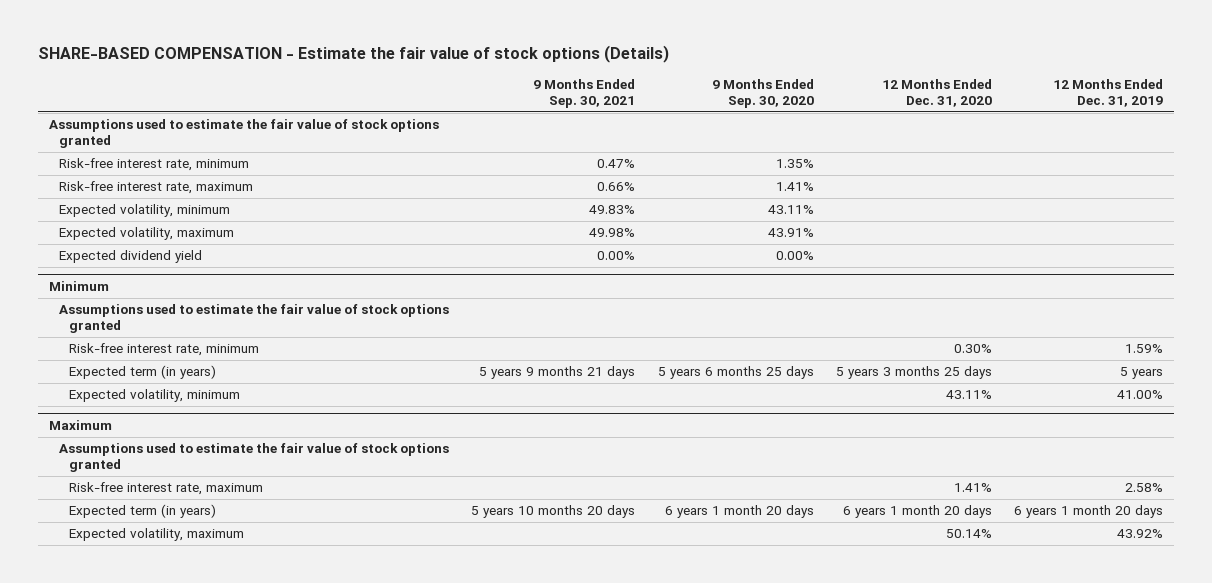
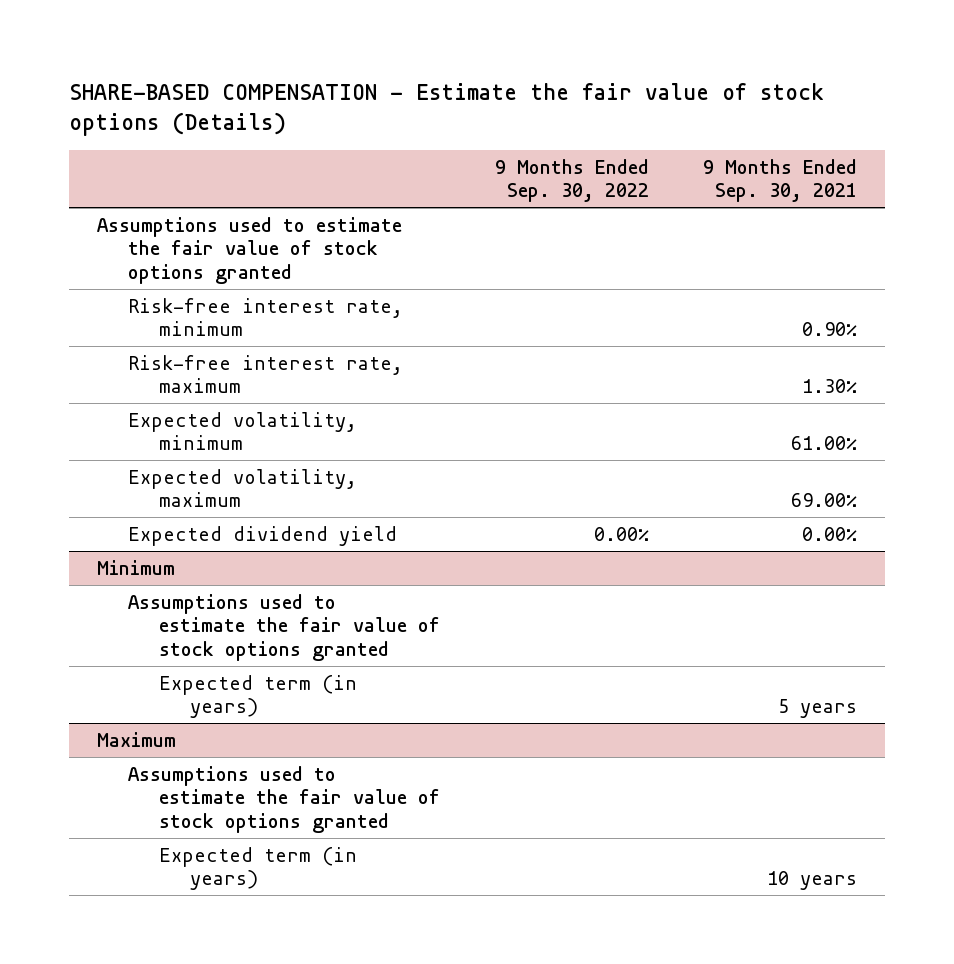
- | 9 Months Ended Sep. 30, 2021 | 9 Months Ended Sep. 30, 2020 | 12 Months Ended Dec. 31, 2020 | 12 Months Ended Dec. 31, 2019
+ | 9 Months Ended Sep. 30, 2022 | 9 Months Ended Sep. 30, 2021
- Risk-free interest rate, minimum | 0.47% | 1.35% | |
- Risk-free interest rate, maximum | 0.66% | 1.41% | |
- Expected volatility, minimum | 49.83% | 43.11% | |
- Expected volatility, maximum | 49.98% | 43.91% | |
+ Risk-free interest rate, minimum | | 0.90%
+ Risk-free interest rate, maximum | | 1.30%
+ Expected volatility, minimum | | 61.00%
+ Expected volatility, maximum | | 69.00%
@ Minimum
- Risk-free interest rate, minimum | | | 0.30% | 1.59%
- Expected term (in years) | 5 years 9 months 21 days | 5 years 6 months 25 days | 5 years 3 months 25 days | 5 years
- Expected volatility, minimum | | | 43.11% | 41.00%
+ Expected term (in years) | | 5 years
@ Maximum
- Risk-free interest rate, maximum | | | 1.41% | 2.58%
- Expected term (in years) | 5 years 10 months 20 days | 6 years 1 month 20 days | 6 years 1 month 20 days | 6 years 1 month 20 days
- Expected volatility, maximum | | | 50.14% | 43.92%
+ Expected term (in years) | | 10 years

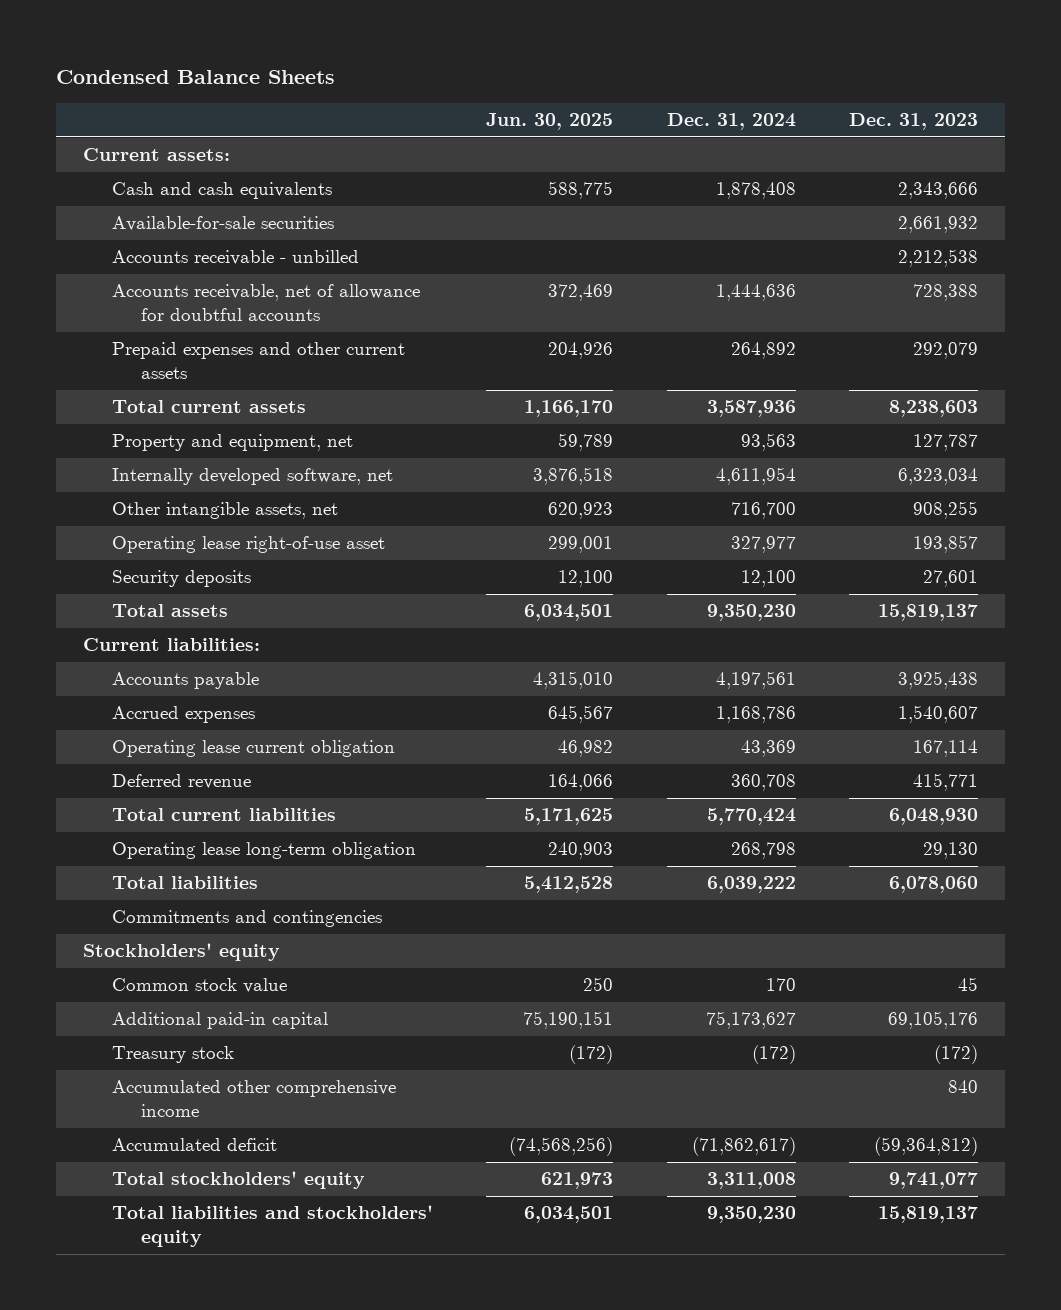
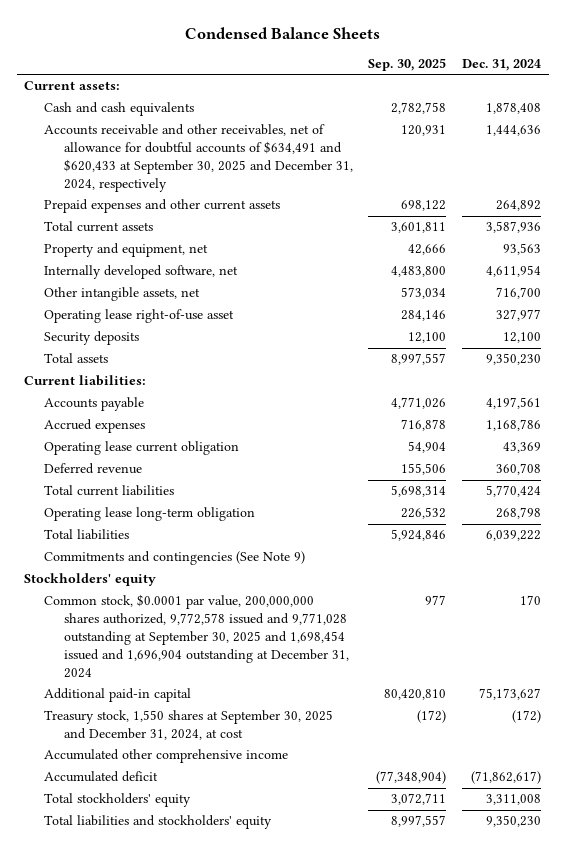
- | Jun. 30, 2025 | Dec. 31, 2024 | Dec. 31, 2023
+ | Sep. 30, 2025 | Dec. 31, 2024
- Available-for-sale securities | | | 2,661,932
- Accounts receivable - unbilled | | | 2,212,538
- Accounts receivable, net of allowance for doubtful accounts | 372,469 | 1,444,636 | 728,388
+ Accounts receivable and other receivables, net of allowance for doubtful accounts of $634,491 and $620,433 at September 30, 2025 and December 31, 2024, respectively | 120,931 | 1,444,636
- Commitments and contingencies
+ Commitments and contingencies (See Note 9)
- Common stock value | 250 | 170 | 45
+ Common stock, $0.0001 par value, 200,000,000 shares authorized, 9,772,578 issued and 9,771,028 outstanding at September 30, 2025 and 1,698,454 issued and 1,696,904 outstanding at December 31, 2024 | 977 | 170
- Treasury stock | (172) | (172) | (172)
+ Treasury stock, 1,550 shares at September 30, 2025 and December 31, 2024, at cost | (172) | (172)

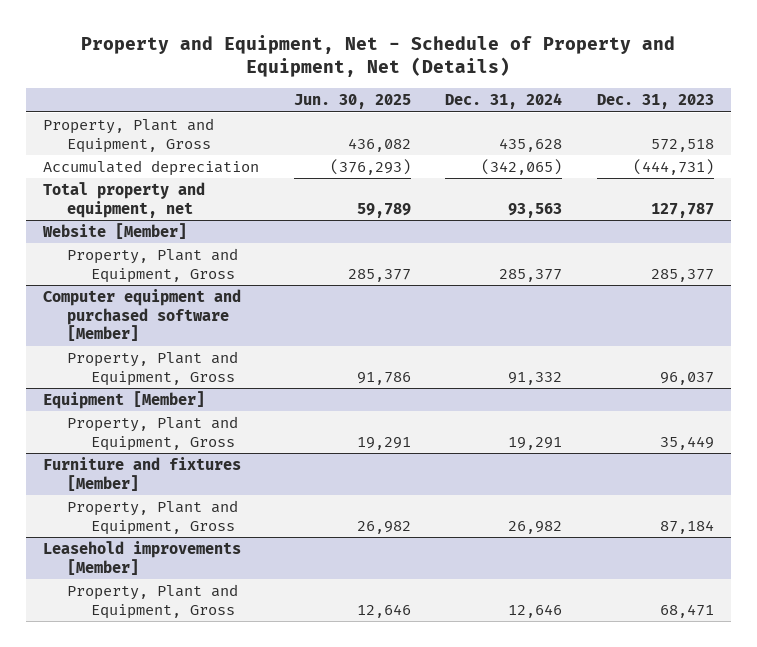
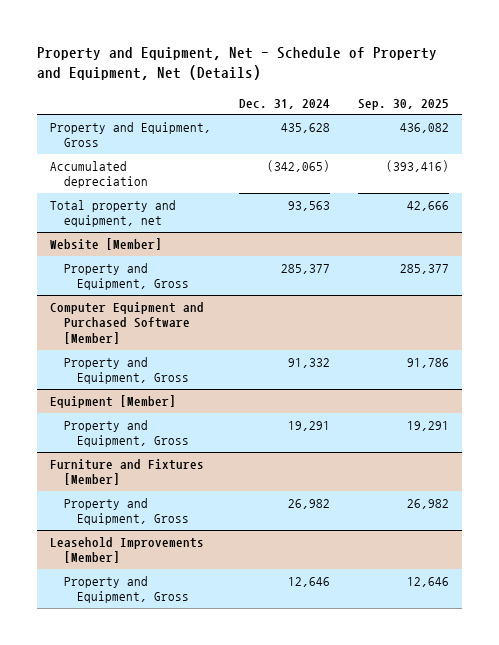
- | Jun. 30, 2025 | Dec. 31, 2024 | Dec. 31, 2023
+ | Dec. 31, 2024 | Sep. 30, 2025
- Property, Plant and Equipment, Gross | 436,082 | 435,628 | 572,518
+ Property and Equipment, Gross | 435,628 | 436,082
@ Website [Member]
- Property, Plant and Equipment, Gross | 285,377 | 285,377 | 285,377
- Computer equipment and purchased software [Member]
- Property, Plant and Equipment, Gross | 91,786 | 91,332 | 96,037
@ Website [Member]
+ Property and Equipment, Gross | 285,377 | 285,377
+ Computer Equipment and Purchased Software [Member]
+ Property and Equipment, Gross | 91,332 | 91,786
@ Equipment [Member]
- Property, Plant and Equipment, Gross | 19,291 | 19,291 | 35,449
- Furniture and fixtures [Member]
- Property, Plant and Equipment, Gross | 26,982 | 26,982 | 87,184
- Leasehold improvements [Member]
- Property, Plant and Equipment, Gross | 12,646 | 12,646 | 68,471
@ Equipment [Member]
+ Property and Equipment, Gross | 19,291 | 19,291
+ Furniture and Fixtures [Member]
+ Property and Equipment, Gross | 26,982 | 26,982
+ Leasehold Improvements [Member]
+ Property and Equipment, Gross | 12,646 | 12,646

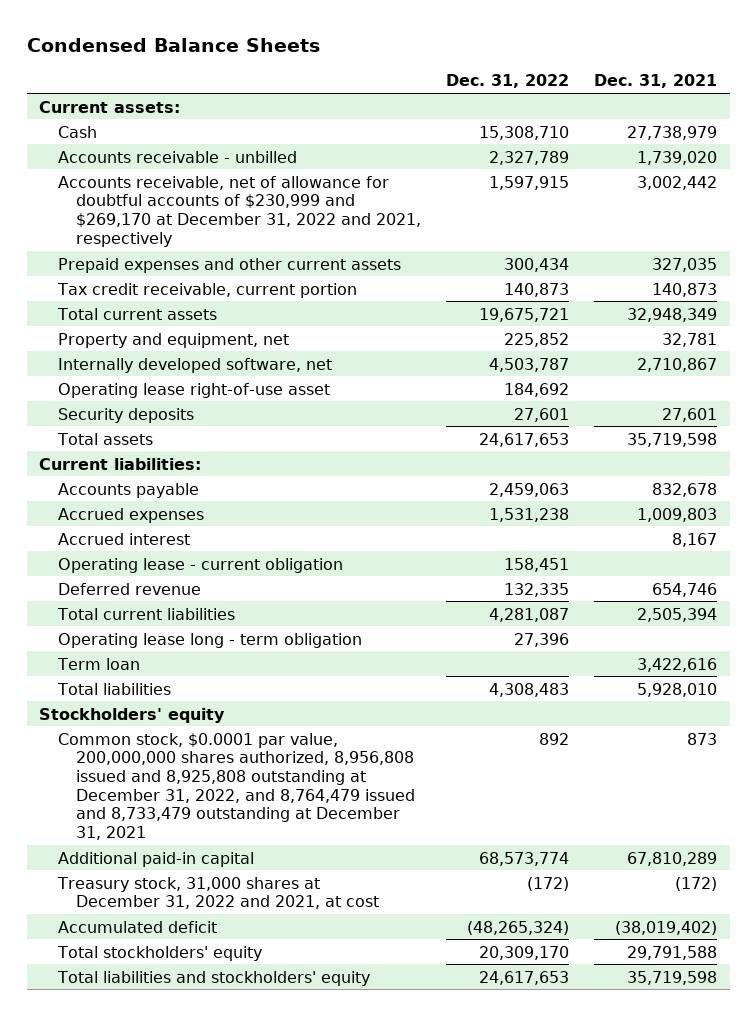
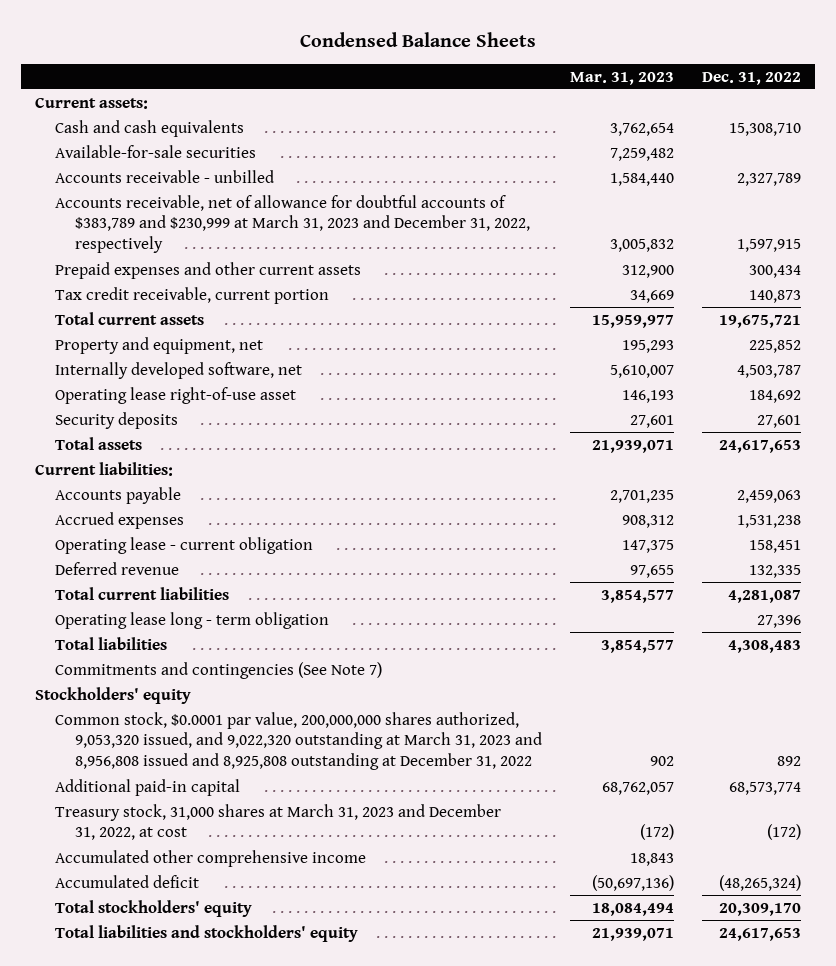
- | Dec. 31, 2022 | Dec. 31, 2021
+ | Mar. 31, 2023 | Dec. 31, 2022
- Cash | 15,308,710 | 27,738,979
+ Cash and cash equivalents | 3,762,654 | 15,308,710
+ Available-for-sale securities | 7,259,482 |
- Accounts receivable, net of allowance for doubtful accounts of $230,999 and $269,170 at December 31, 2022 and 2021, respectively | 1,597,915 | 3,002,442
+ Accounts receivable, net of allowance for doubtful accounts of $383,789 and $230,999 at March 31, 2023 and December 31, 2022, respectively | 3,005,832 | 1,597,915
- Accrued interest | | 8,167
- Term loan | | 3,422,616
+ Commitments and contingencies (See Note 7)
- Common stock, $0.0001 par value, 200,000,000 shares authorized, 8,956,808 issued and 8,925,808 outstanding at December 31, 2022, and 8,764,479 issued and 8,733,479 outstanding at December 31, 2021 | 892 | 873
+ Common stock, $0.0001 par value, 200,000,000 shares authorized, 9,053,320 issued, and 9,022,320 outstanding at March 31, 2023 and 8,956,808 issued and 8,925,808 outstanding at December 31, 2022 | 902 | 892
- Treasury stock, 31,000 shares at December 31, 2022 and 2021, at cost | (172) | (172)
+ Treasury stock, 31,000 shares at March 31, 2023 and December 31, 2022, at cost | (172) | (172)
+ Accumulated other comprehensive income | 18,843 |

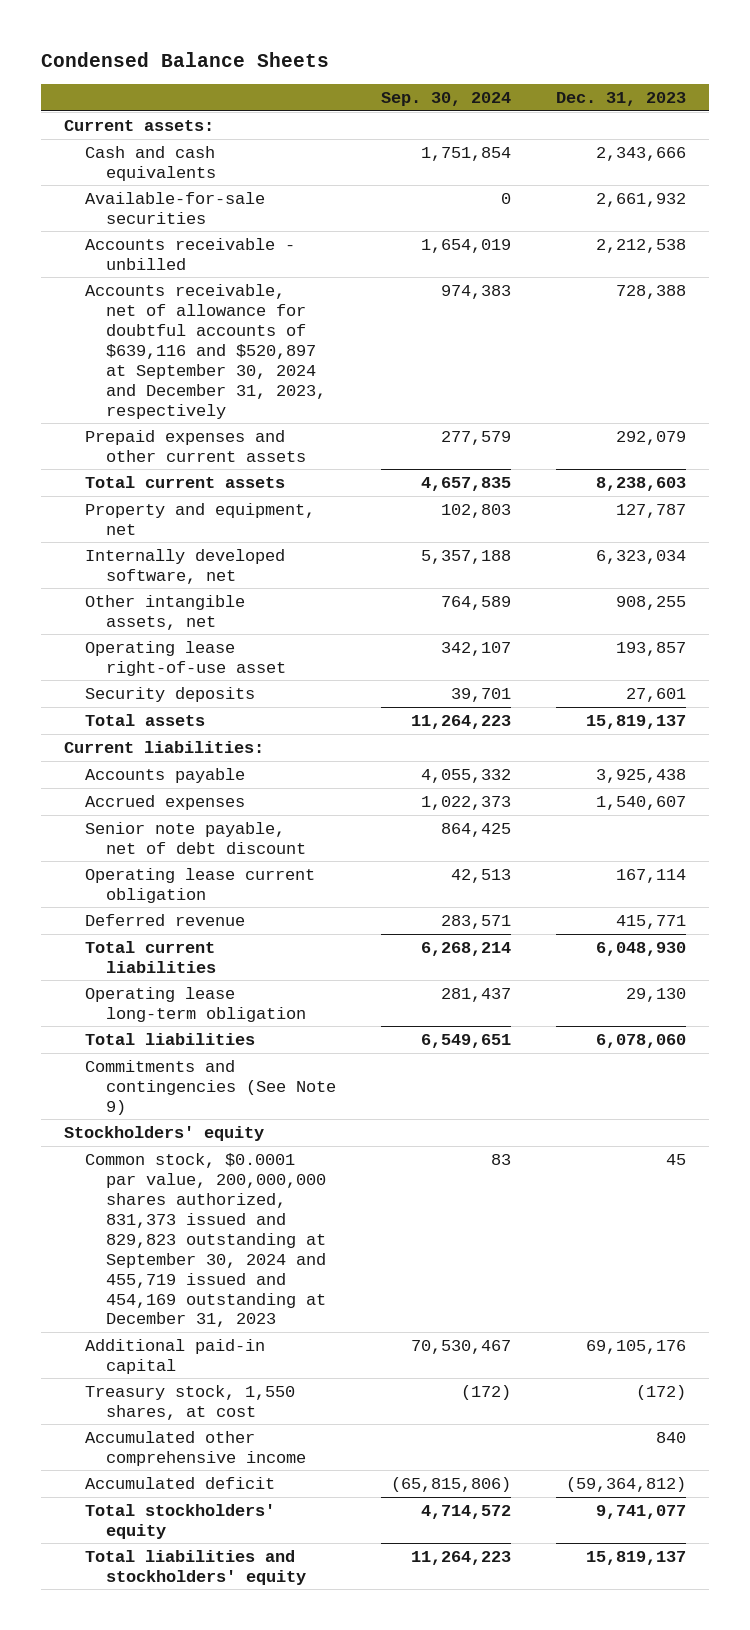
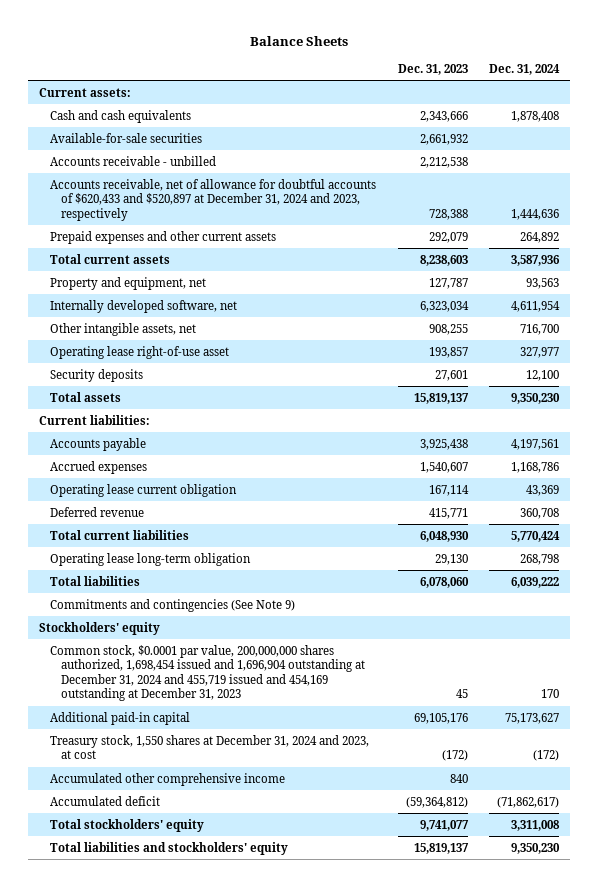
- Condensed Balance Sheets
+ Balance Sheets
- | Sep. 30, 2024 | Dec. 31, 2023
+ | Dec. 31, 2023 | Dec. 31, 2024
- Accounts receivable, net of allowance for doubtful accounts of $639,116 and $520,897 at September 30, 2024 and December 31, 2023, respectively | 974,383 | 728,388
+ Accounts receivable, net of allowance for doubtful accounts of $620,433 and $520,897 at December 31, 2024 and 2023, respectively | 728,388 | 1,444,636
- Senior note payable, net of debt discount | 864,425 |
- Common stock, $0.0001 par value, 200,000,000 shares authorized, 831,373 issued and 829,823 outstanding at September 30, 2024 and 455,719 issued and 454,169 outstanding at December 31, 2023 | 83 | 45
+ Common stock, $0.0001 par value, 200,000,000 shares authorized, 1,698,454 issued and 1,696,904 outstanding at December 31, 2024 and 455,719 issued and 454,169 outstanding at December 31, 2023 | 45 | 170
- Treasury stock, 1,550 shares, at cost | (172) | (172)
+ Treasury stock, 1,550 shares at December 31, 2024 and 2023, at cost | (172) | (172)

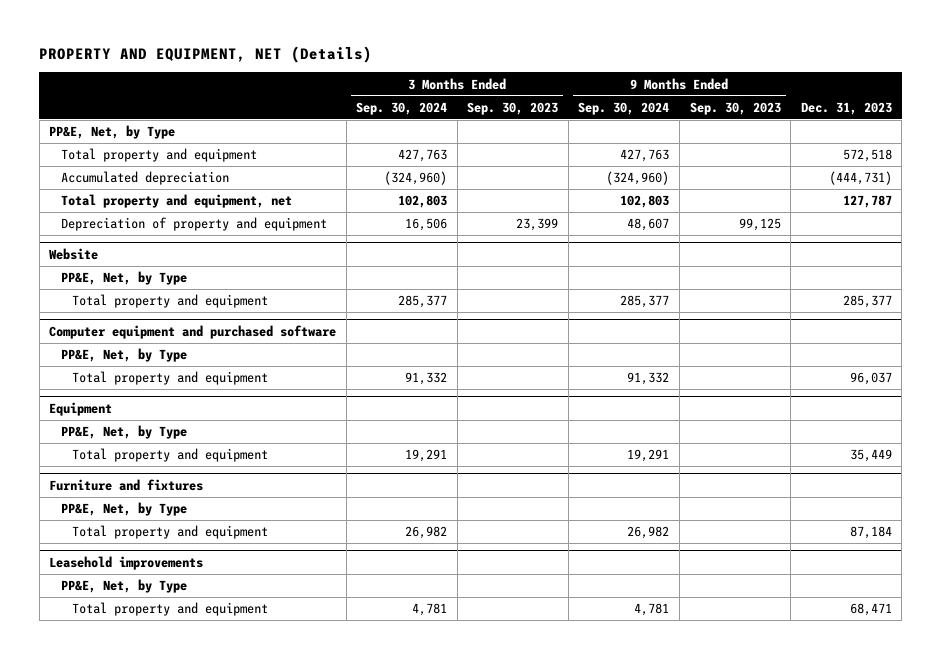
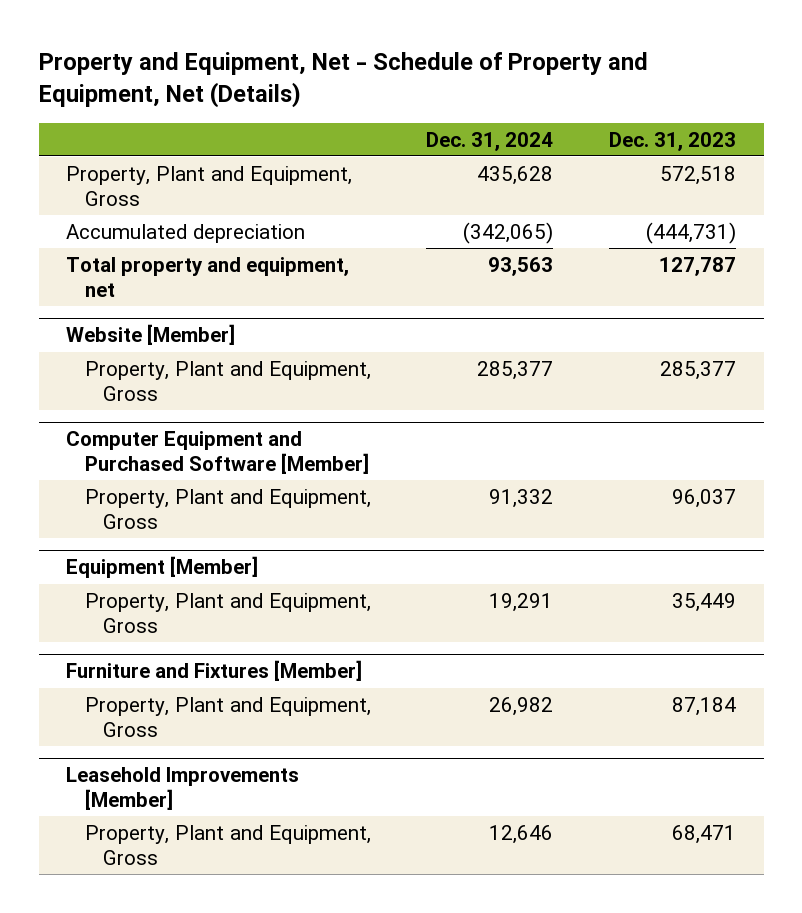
- PROPERTY AND EQUIPMENT, NET (Details)
+ Property and Equipment, Net - Schedule of Property and Equipment, Net (Details)
- | 3 Months Ended Sep. 30, 2024 | 3 Months Ended Sep. 30, 2023 | 9 Months Ended Sep. 30, 2024 | 9 Months Ended Sep. 30, 2023 | Dec. 31, 2023
+ | Dec. 31, 2024 | Dec. 31, 2023
- PP&E, Net, by Type
- Total property and equipment | 427,763 | | 427,763 | | 572,518
+ Property, Plant and Equipment, Gross | 435,628 | 572,518
- Depreciation of property and equipment | 16,506 | 23,399 | 48,607 | 99,125 |
- Website
- PP&E, Net, by Type
- Total property and equipment | 285,377 | | 285,377 | | 285,377
- Computer equipment and purchased software
- PP&E, Net, by Type
- Total property and equipment | 91,332 | | 91,332 | | 96,037
- Equipment
- PP&E, Net, by Type
- Total property and equipment | 19,291 | | 19,291 | | 35,449
- Furniture and fixtures
- PP&E, Net, by Type
- Total property and equipment | 26,982 | | 26,982 | | 87,184
- Leasehold improvements
- PP&E, Net, by Type
- Total property and equipment | 4,781 | | 4,781 | | 68,471
+ Website [Member]
+ Property, Plant and Equipment, Gross | 285,377 | 285,377
+ Computer Equipment and Purchased Software [Member]
+ Property, Plant and Equipment, Gross | 91,332 | 96,037
+ Equipment [Member]
+ Property, Plant and Equipment, Gross | 19,291 | 35,449
+ Furniture and Fixtures [Member]
+ Property, Plant and Equipment, Gross | 26,982 | 87,184
+ Leasehold Improvements [Member]
+ Property, Plant and Equipment, Gross | 12,646 | 68,471

